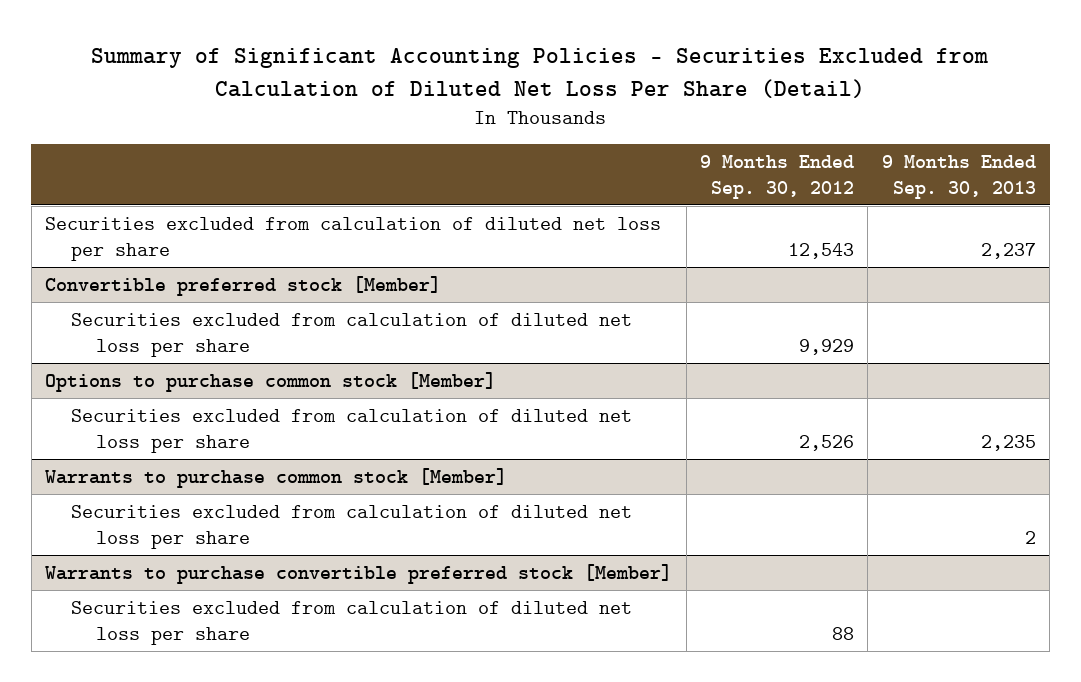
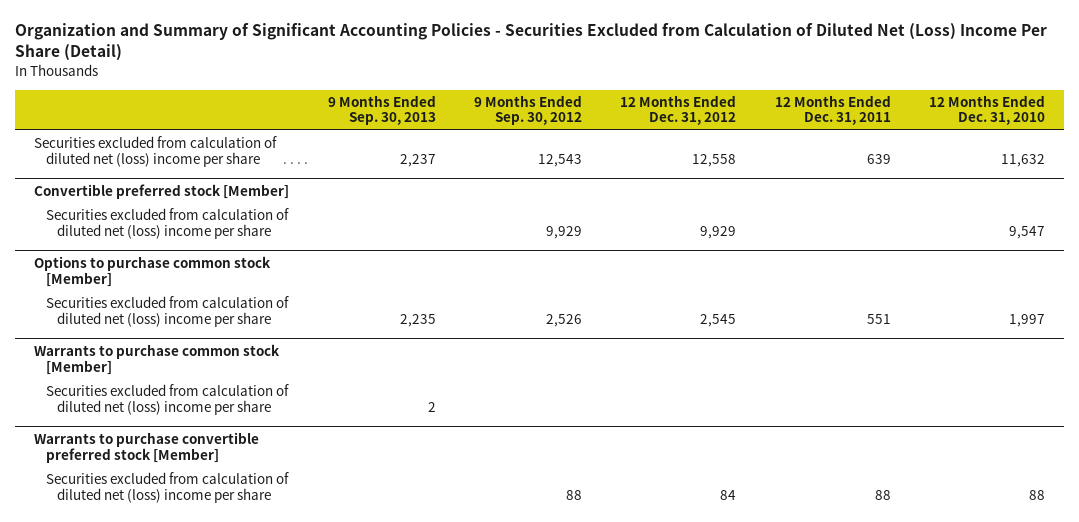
- Summary of Significant Accounting Policies - Securities Excluded from Calculation of Diluted Net Loss Per Share (Detail)
+ Organization and Summary of Significant Accounting Policies - Securities Excluded from Calculation of Diluted Net (Loss) Income Per Share (Detail)
- | 9 Months Ended Sep. 30, 2012 | 9 Months Ended Sep. 30, 2013
+ | 9 Months Ended Sep. 30, 2013 | 9 Months Ended Sep. 30, 2012 | 12 Months Ended Dec. 31, 2012 | 12 Months Ended Dec. 31, 2011 | 12 Months Ended Dec. 31, 2010
- Securities excluded from calculation of diluted net loss per share | 12,543 | 2,237
+ Securities excluded from calculation of diluted net (loss) income per share | 2,237 | 12,543 | 12,558 | 639 | 11,632
@ Convertible preferred stock [Member]
- Securities excluded from calculation of diluted net loss per share | 9,929 |
+ Securities excluded from calculation of diluted net (loss) income per share | | 9,929 | 9,929 | | 9,547
@ Options to purchase common stock [Member]
- Securities excluded from calculation of diluted net loss per share | 2,526 | 2,235
+ Securities excluded from calculation of diluted net (loss) income per share | 2,235 | 2,526 | 2,545 | 551 | 1,997
@ Warrants to purchase common stock [Member]
- Securities excluded from calculation of diluted net loss per share | | 2
+ Securities excluded from calculation of diluted net (loss) income per share | 2 | | | |
@ Warrants to purchase convertible preferred stock [Member]
- Securities excluded from calculation of diluted net loss per share | 88 |
+ Securities excluded from calculation of diluted net (loss) income per share | | 88 | 84 | 88 | 88

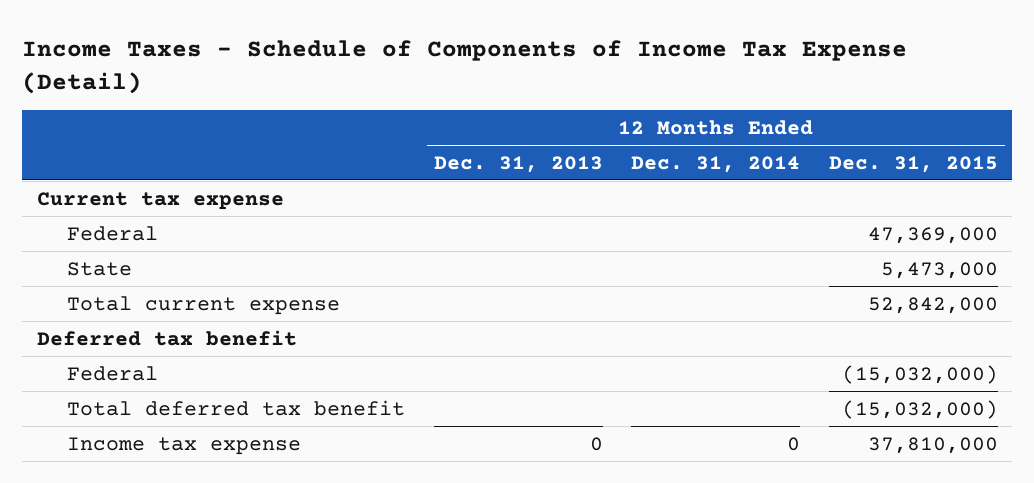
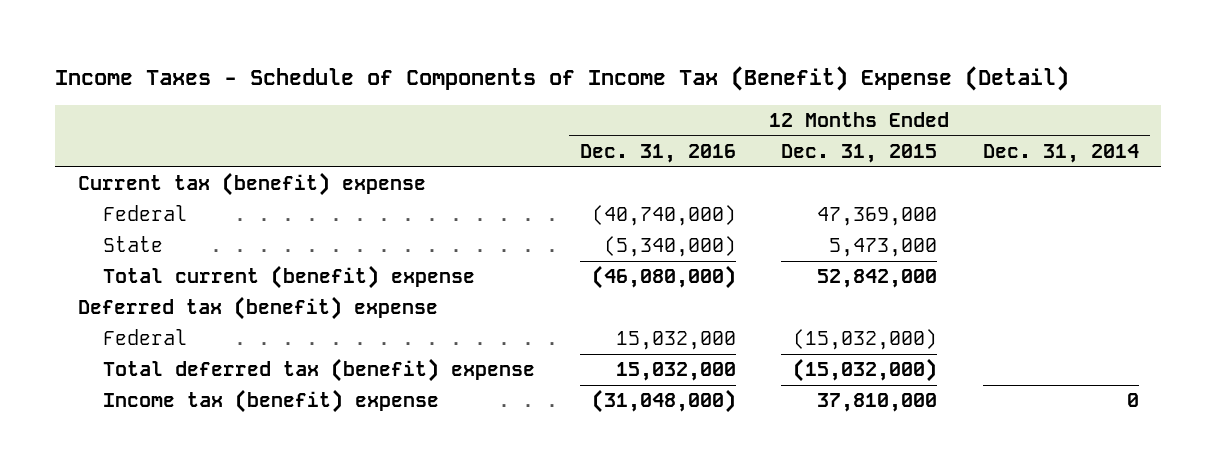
- Income Taxes - Schedule of Components of Income Tax Expense (Detail)
+ Income Taxes - Schedule of Components of Income Tax (Benefit) Expense (Detail)
- | 12 Months Ended Dec. 31, 2013 | 12 Months Ended Dec. 31, 2014 | 12 Months Ended Dec. 31, 2015
+ | 12 Months Ended Dec. 31, 2016 | 12 Months Ended Dec. 31, 2015 | 12 Months Ended Dec. 31, 2014
- Current tax expense
+ Current tax (benefit) expense
- Total current expense | | | 52,842,000
- Deferred tax benefit
+ Total current (benefit) expense | (46,080,000) | 52,842,000 |
+ Deferred tax (benefit) expense
- Total deferred tax benefit | | | (15,032,000)
- Income tax expense | 0 | 0 | 37,810,000
+ Total deferred tax (benefit) expense | 15,032,000 | (15,032,000) |
+ Income tax (benefit) expense | (31,048,000) | 37,810,000 | 0

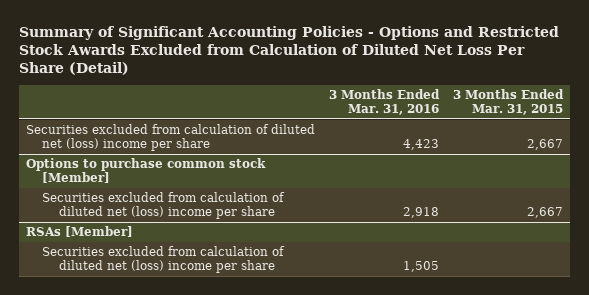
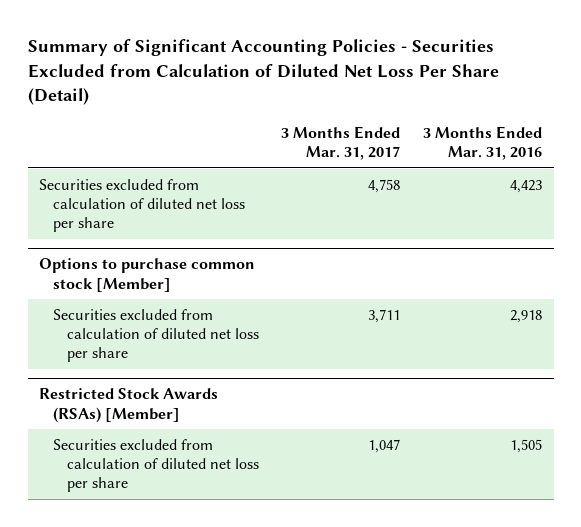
- Summary of Significant Accounting Policies - Options and Restricted Stock Awards Excluded from Calculation of Diluted Net Loss Per Share (Detail)
+ Summary of Significant Accounting Policies - Securities Excluded from Calculation of Diluted Net Loss Per Share (Detail)
- | 3 Months Ended Mar. 31, 2016 | 3 Months Ended Mar. 31, 2015
+ | 3 Months Ended Mar. 31, 2017 | 3 Months Ended Mar. 31, 2016
- Securities excluded from calculation of diluted net (loss) income per share | 4,423 | 2,667
+ Securities excluded from calculation of diluted net loss per share | 4,758 | 4,423
@ Options to purchase common stock [Member]
- Securities excluded from calculation of diluted net (loss) income per share | 2,918 | 2,667
- RSAs [Member]
- Securities excluded from calculation of diluted net (loss) income per share | 1,505 |
@ Options to purchase common stock [Member]
+ Securities excluded from calculation of diluted net loss per share | 3,711 | 2,918
+ Restricted Stock Awards (RSAs) [Member]
+ Securities excluded from calculation of diluted net loss per share | 1,047 | 1,505

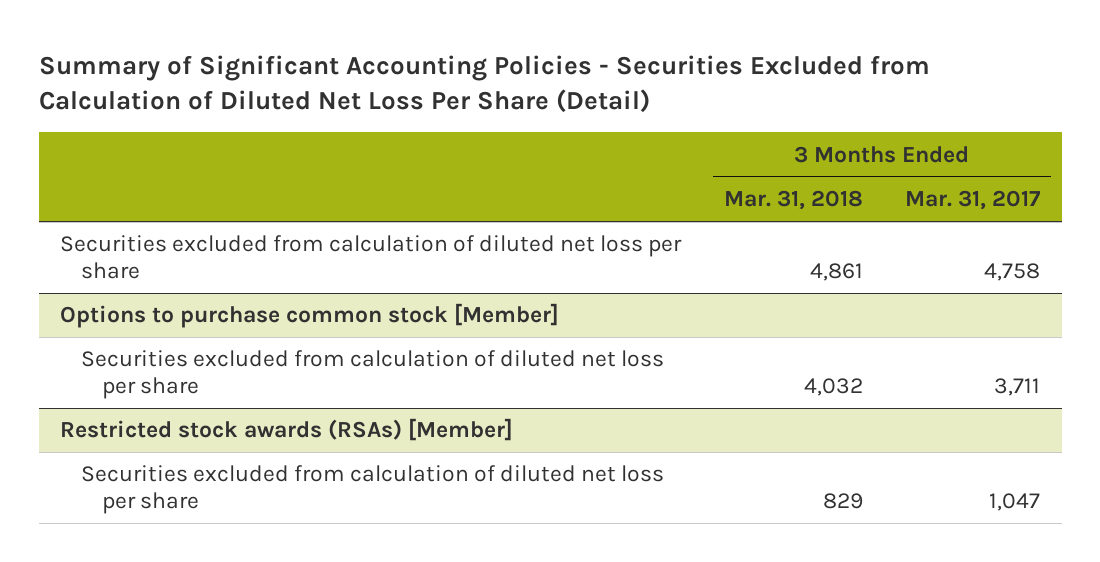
- | 3 Months Ended Mar. 31, 2017 | 3 Months Ended Mar. 31, 2016
+ | 3 Months Ended Mar. 31, 2018 | 3 Months Ended Mar. 31, 2017
- Restricted Stock Awards (RSAs) [Member]
+ Restricted stock awards (RSAs) [Member]

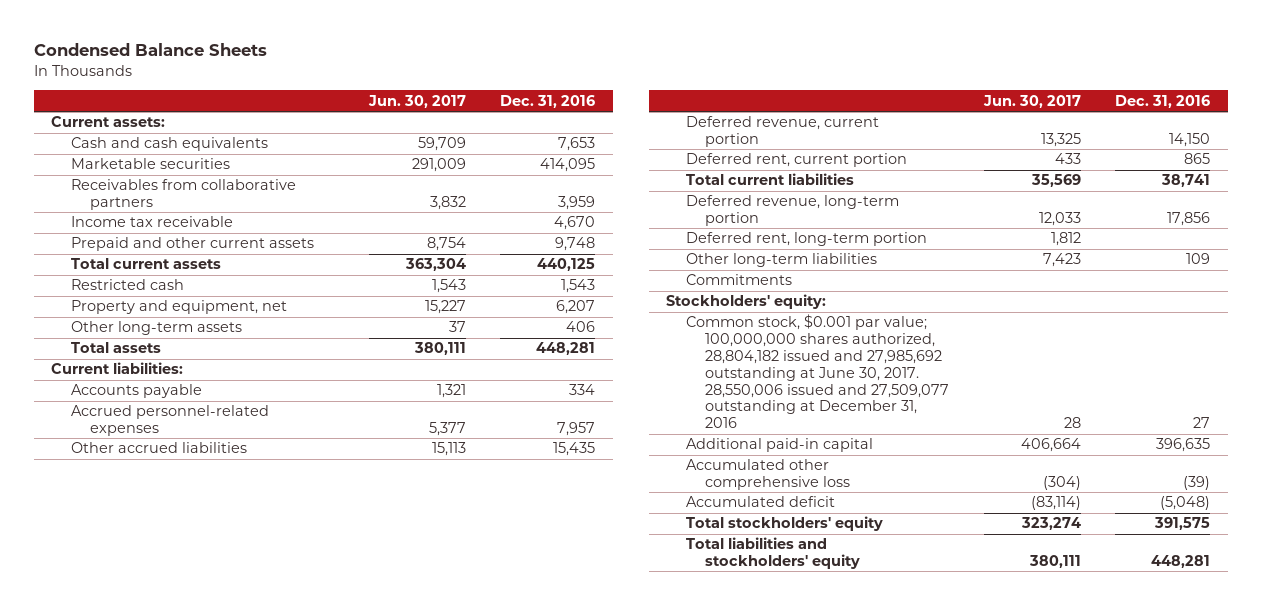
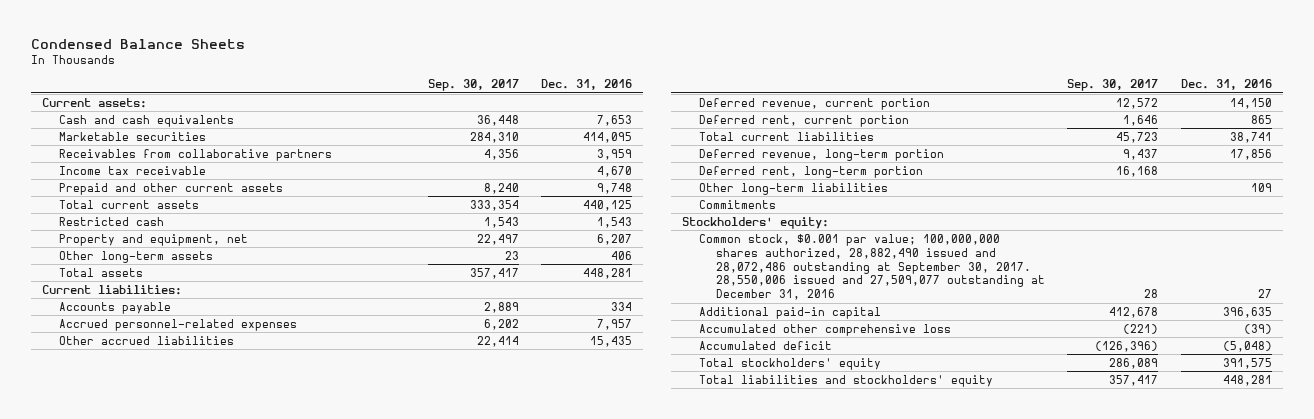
- | Jun. 30, 2017 | Dec. 31, 2016
+ | Sep. 30, 2017 | Dec. 31, 2016
- Common stock, $0.001 par value; 100,000,000 shares authorized, 28,804,182 issued and 27,985,692 outstanding at June 30, 2017. 28,550,006 issued and 27,509,077 outstanding at December 31, 2016 | 28 | 27
+ Common stock, $0.001 par value; 100,000,000 shares authorized, 28,882,490 issued and 28,072,486 outstanding at September 30, 2017. 28,550,006 issued and 27,509,077 outstanding at December 31, 2016 | 28 | 27

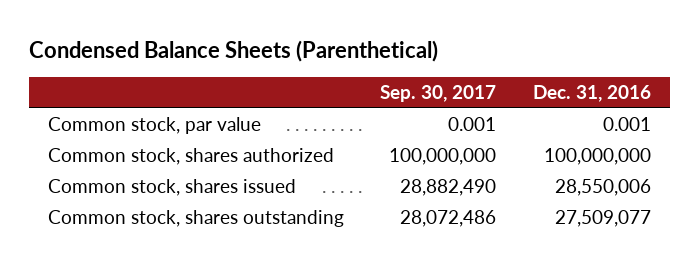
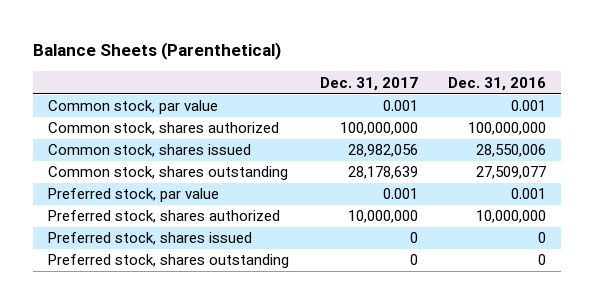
- Condensed Balance Sheets (Parenthetical)
+ Balance Sheets (Parenthetical)
- | Sep. 30, 2017 | Dec. 31, 2016
+ | Dec. 31, 2017 | Dec. 31, 2016
+ Preferred stock, par value | 0.001 | 0.001
+ Preferred stock, shares authorized | 10,000,000 | 10,000,000
+ Preferred stock, shares issued | 0 | 0
+ Preferred stock, shares outstanding | 0 | 0

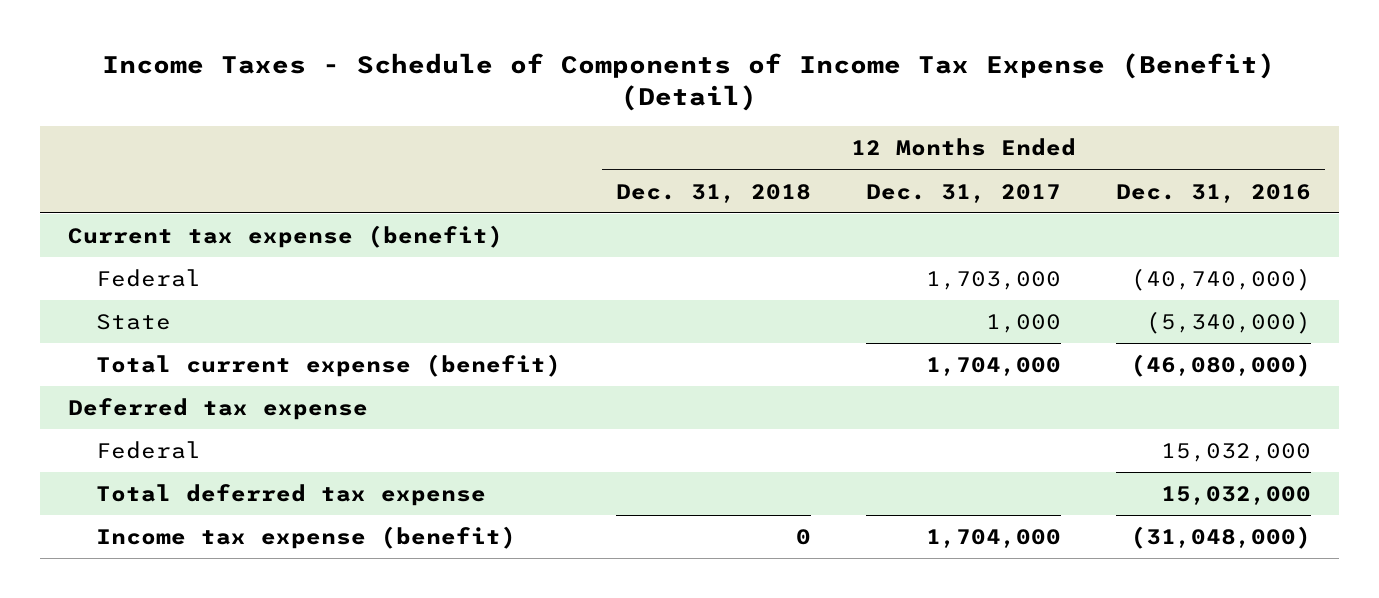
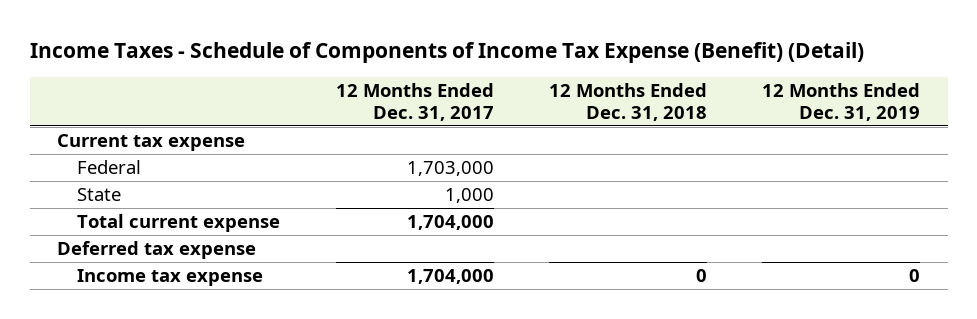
- | 12 Months Ended Dec. 31, 2018 | 12 Months Ended Dec. 31, 2017 | 12 Months Ended Dec. 31, 2016
+ | 12 Months Ended Dec. 31, 2017 | 12 Months Ended Dec. 31, 2018 | 12 Months Ended Dec. 31, 2019
- Current tax expense (benefit)
+ Current tax expense
- Total current expense (benefit) | | 1,704,000 | (46,080,000)
+ Total current expense | 1,704,000 | |
- Federal | | | 15,032,000
- Total deferred tax expense | | | 15,032,000
- Income tax expense (benefit) | 0 | 1,704,000 | (31,048,000)
+ Income tax expense | 1,704,000 | 0 | 0

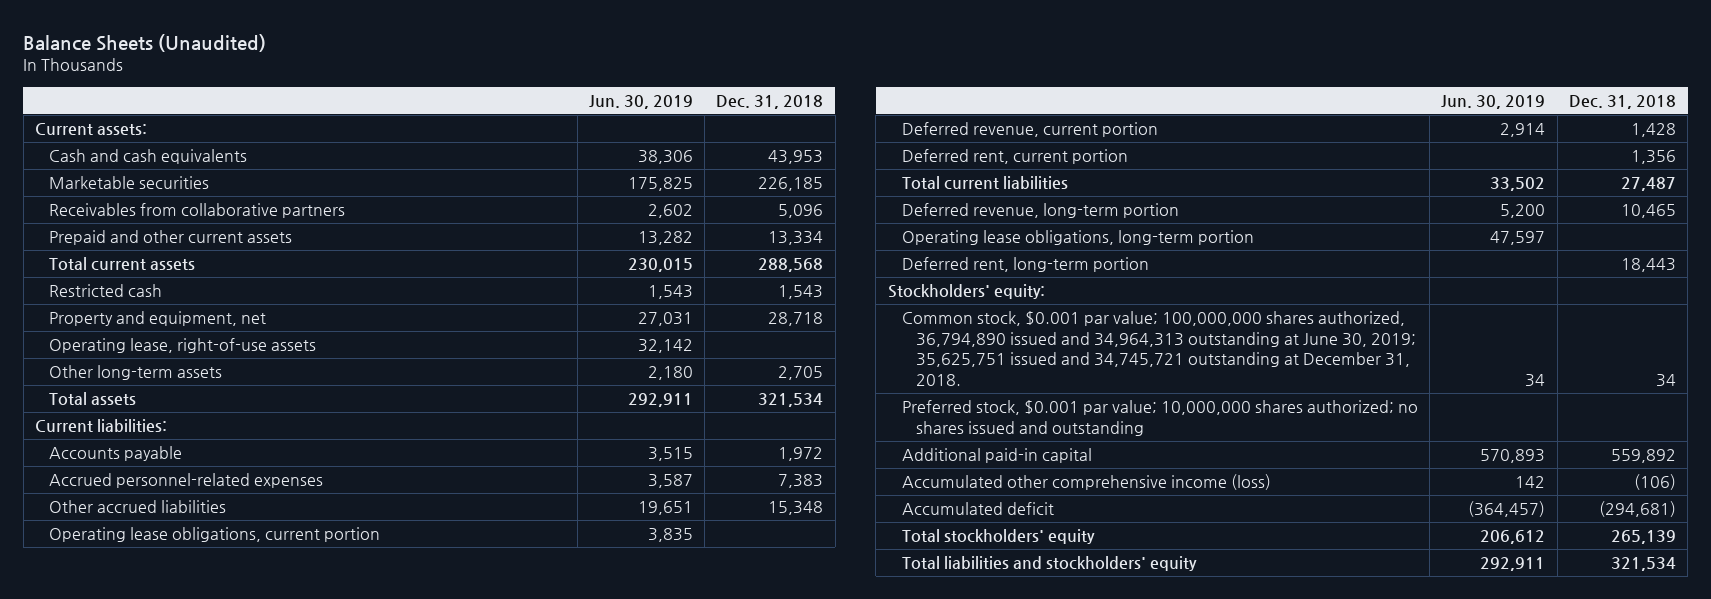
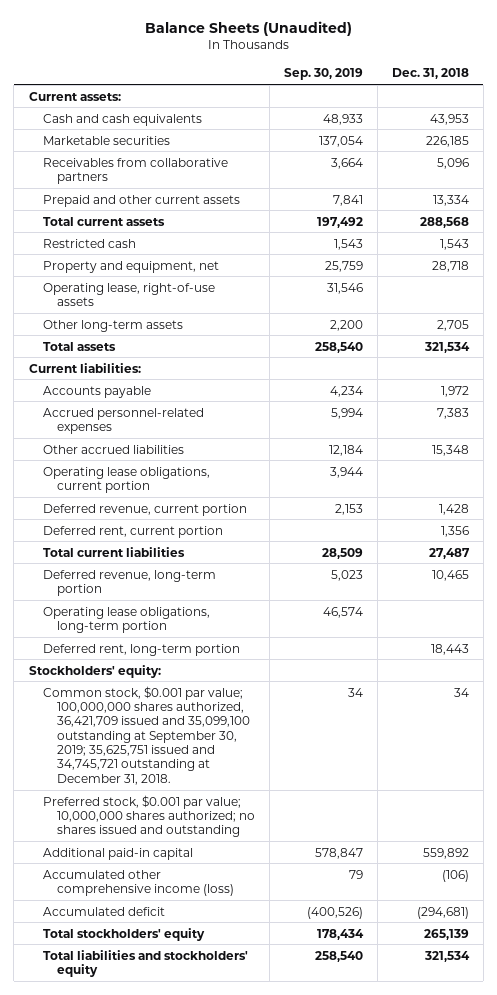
- | Jun. 30, 2019 | Dec. 31, 2018
+ | Sep. 30, 2019 | Dec. 31, 2018
- Common stock, $0.001 par value; 100,000,000 shares authorized, 36,794,890 issued and 34,964,313 outstanding at June 30, 2019; 35,625,751 issued and 34,745,721 outstanding at December 31, 2018. | 34 | 34
+ Common stock, $0.001 par value; 100,000,000 shares authorized, 36,421,709 issued and 35,099,100 outstanding at September 30, 2019; 35,625,751 issued and 34,745,721 outstanding at December 31, 2018. | 34 | 34

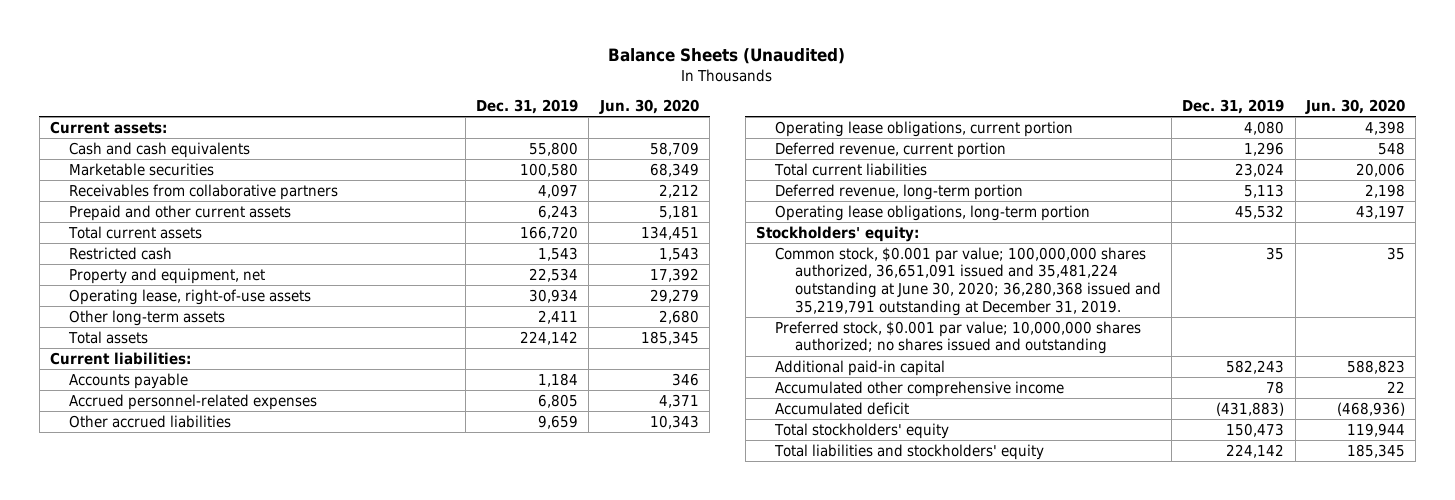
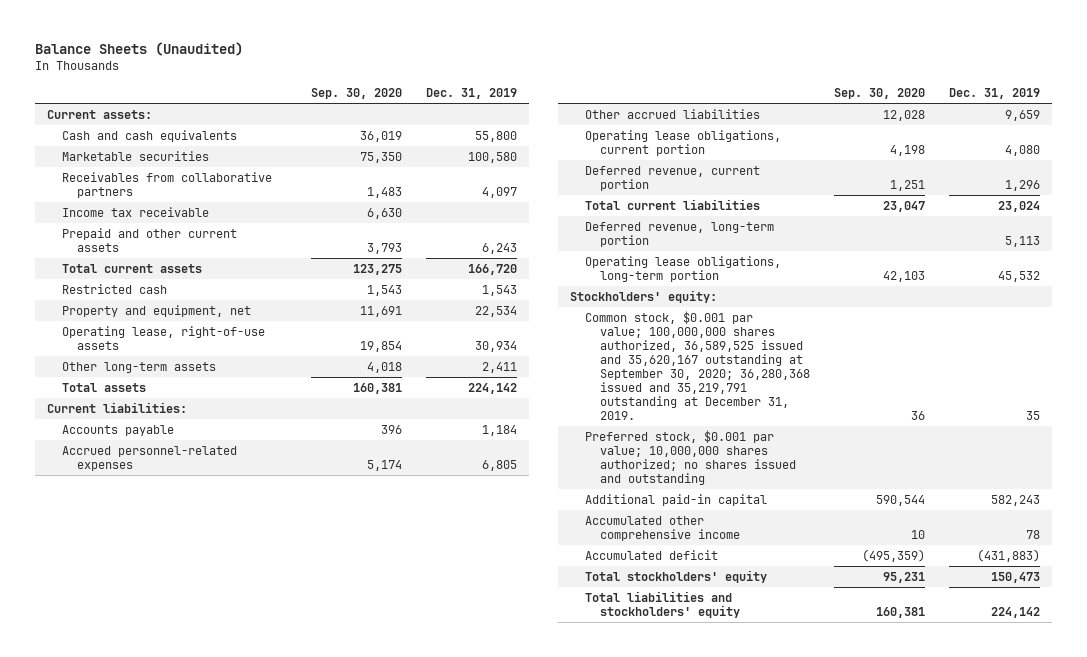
- | Dec. 31, 2019 | Jun. 30, 2020
+ | Sep. 30, 2020 | Dec. 31, 2019
+ Income tax receivable | 6,630 |
- Common stock, $0.001 par value; 100,000,000 shares authorized, 36,651,091 issued and 35,481,224 outstanding at June 30, 2020; 36,280,368 issued and 35,219,791 outstanding at December 31, 2019. | 35 | 35
+ Common stock, $0.001 par value; 100,000,000 shares authorized, 36,589,525 issued and 35,620,167 outstanding at September 30, 2020; 36,280,368 issued and 35,219,791 outstanding at December 31, 2019. | 36 | 35

